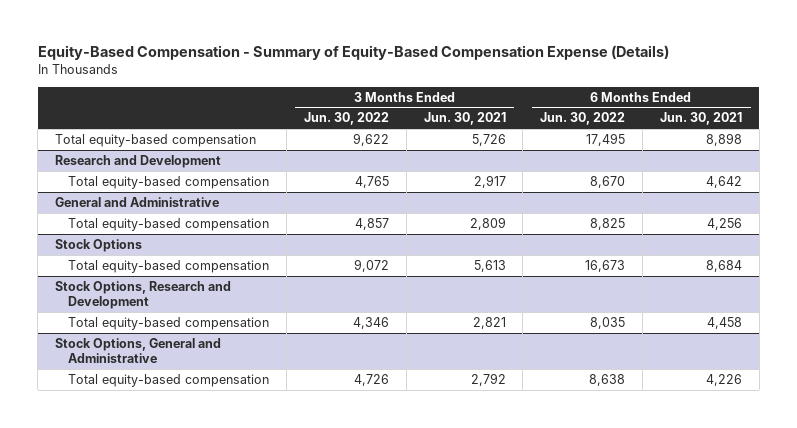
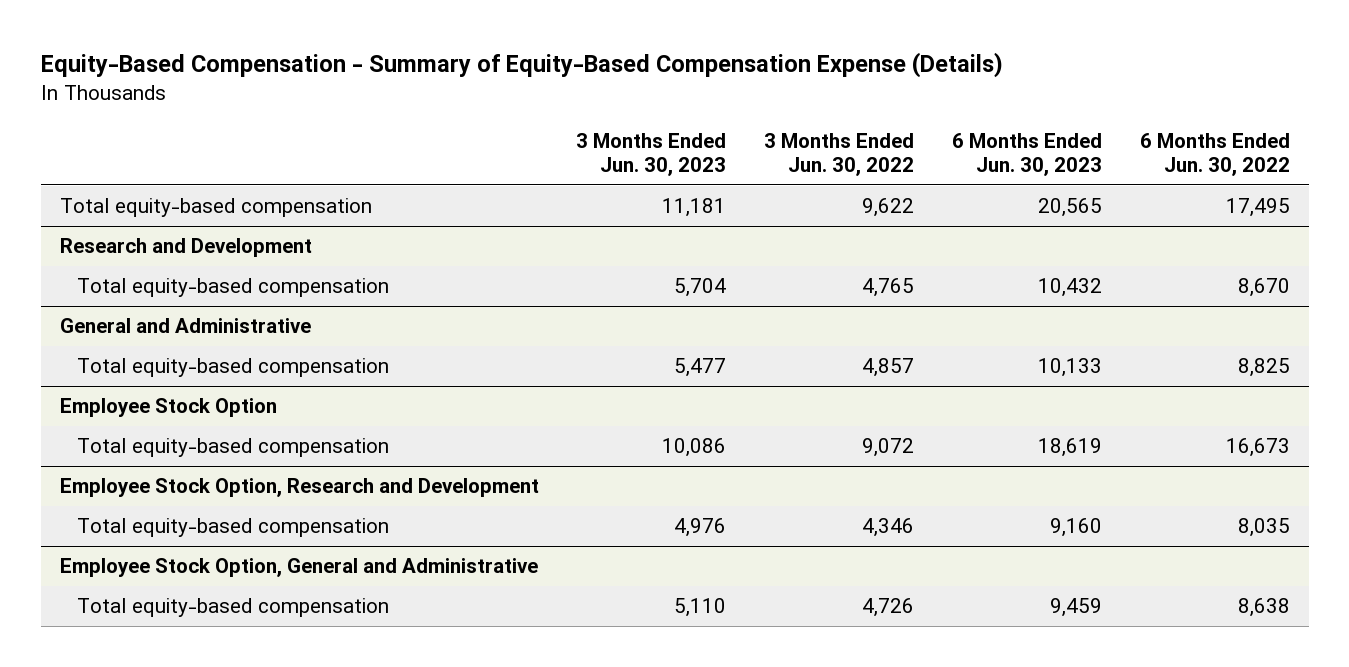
- | 3 Months Ended Jun. 30, 2022 | 3 Months Ended Jun. 30, 2021 | 6 Months Ended Jun. 30, 2022 | 6 Months Ended Jun. 30, 2021
+ | 3 Months Ended Jun. 30, 2023 | 3 Months Ended Jun. 30, 2022 | 6 Months Ended Jun. 30, 2023 | 6 Months Ended Jun. 30, 2022
- Stock Options
+ Employee Stock Option
- Stock Options, Research and Development
+ Employee Stock Option, Research and Development
- Stock Options, General and Administrative
+ Employee Stock Option, General and Administrative

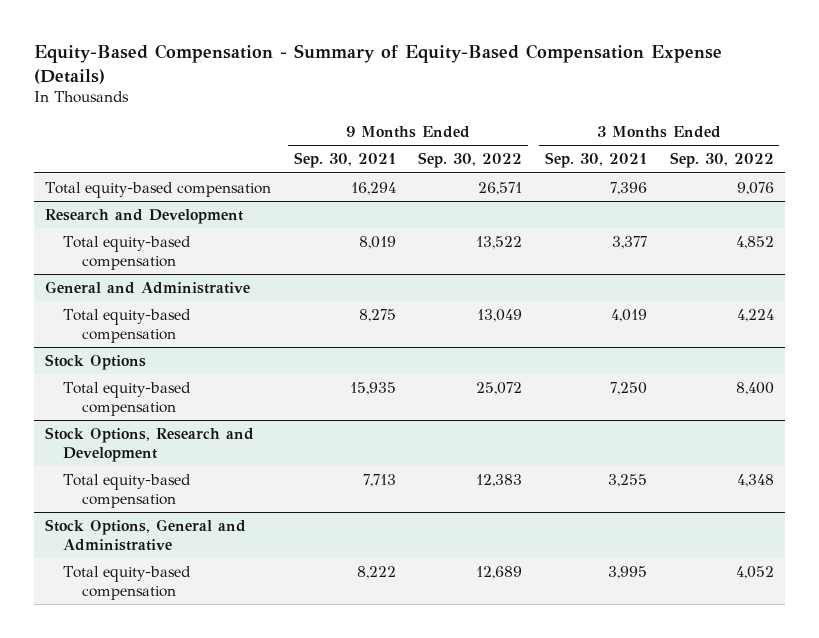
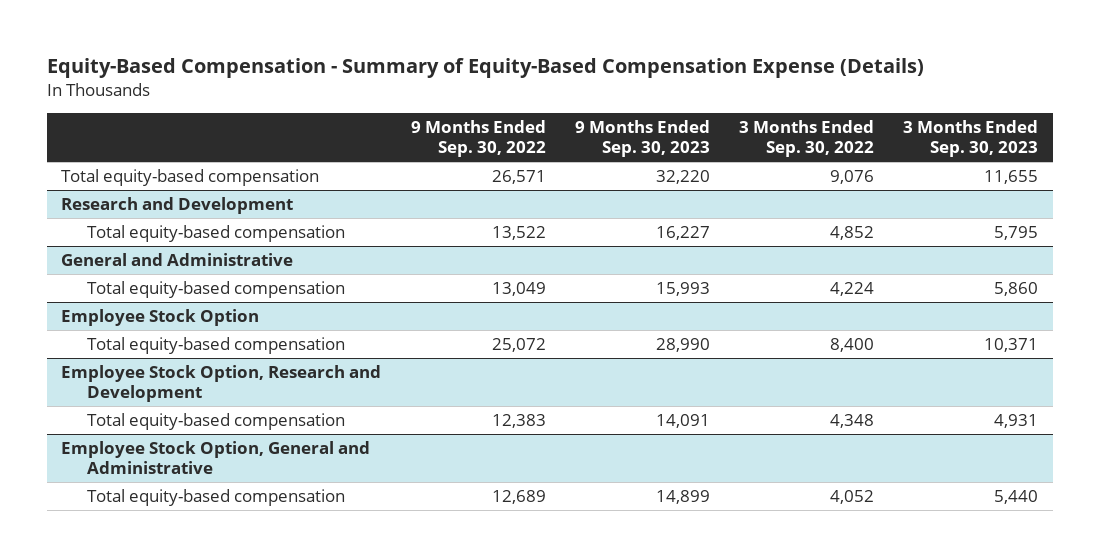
- | 9 Months Ended Sep. 30, 2021 | 9 Months Ended Sep. 30, 2022 | 3 Months Ended Sep. 30, 2021 | 3 Months Ended Sep. 30, 2022
+ | 9 Months Ended Sep. 30, 2022 | 9 Months Ended Sep. 30, 2023 | 3 Months Ended Sep. 30, 2022 | 3 Months Ended Sep. 30, 2023
- Stock Options
+ Employee Stock Option
- Stock Options, Research and Development
+ Employee Stock Option, Research and Development
- Stock Options, General and Administrative
+ Employee Stock Option, General and Administrative

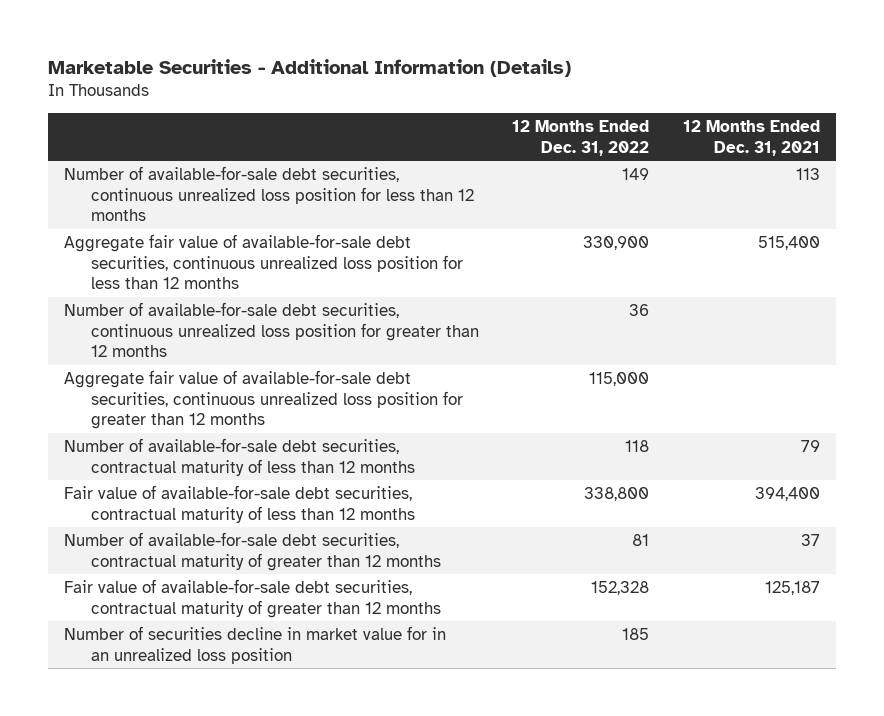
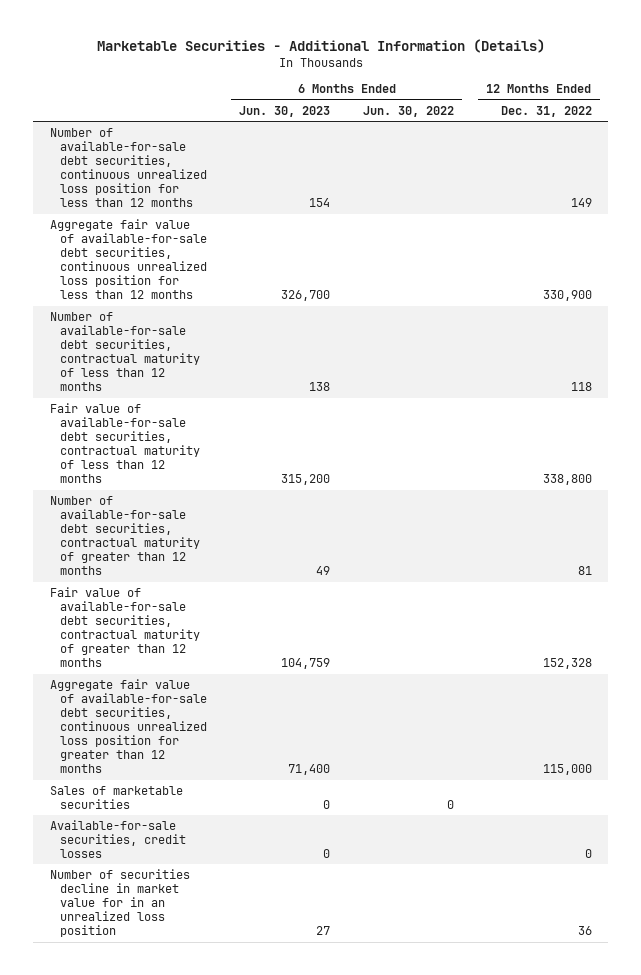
- | 12 Months Ended Dec. 31, 2022 | 12 Months Ended Dec. 31, 2021
+ | 6 Months Ended Jun. 30, 2023 | 6 Months Ended Jun. 30, 2022 | 12 Months Ended Dec. 31, 2022
- Number of available-for-sale debt securities, continuous unrealized loss position for greater than 12 months | 36 |
- Number of securities decline in market value for in an unrealized loss position | 185 |
moved down: Aggregate fair value of available-for-sale debt securities, continuous unrealized loss position for greater than 12 months | 71,400 | | 115,000
+ Sales of marketable securities | 0 | 0 |
+ Available-for-sale securities, credit losses | 0 | | 0
+ Number of securities decline in market value for in an unrealized loss position | 27 | | 36

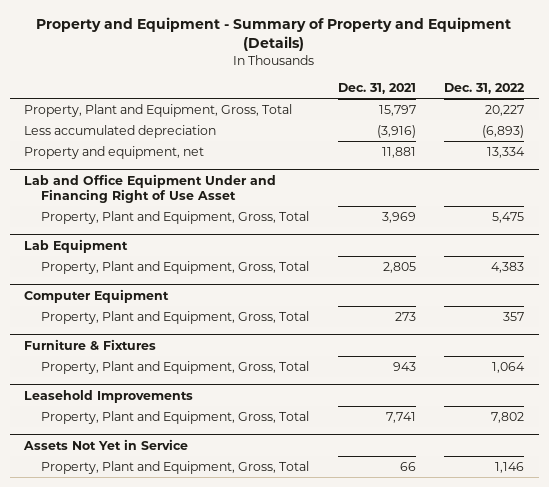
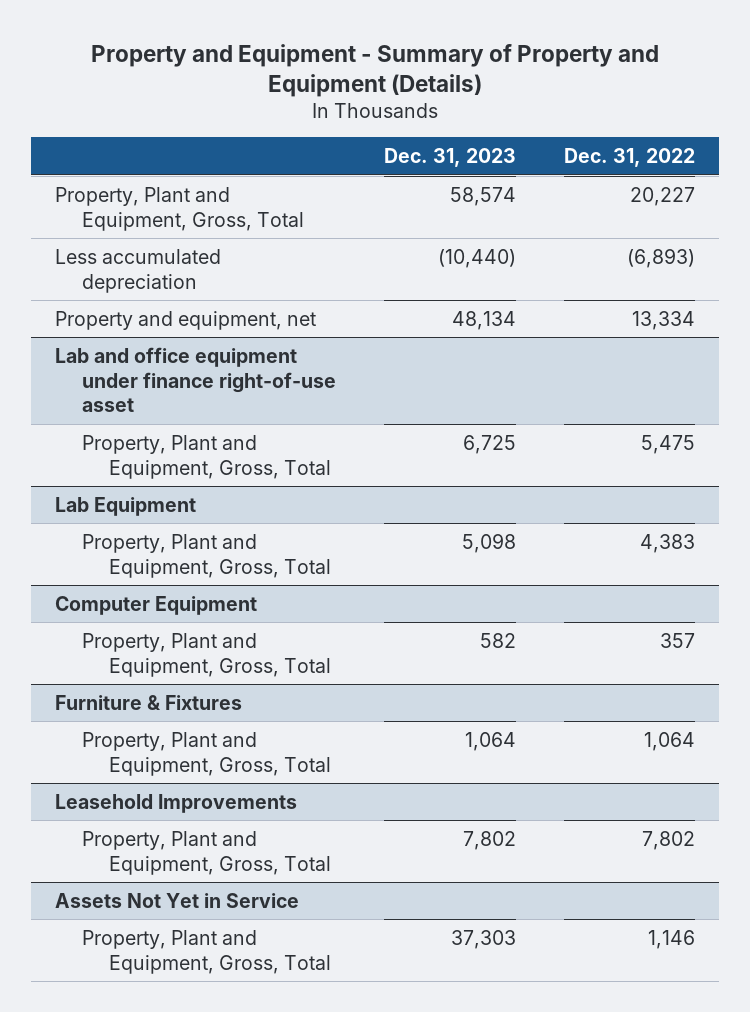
- | Dec. 31, 2021 | Dec. 31, 2022
+ | Dec. 31, 2023 | Dec. 31, 2022
- Lab and Office Equipment Under and Financing Right of Use Asset
+ Lab and office equipment under finance right-of-use asset

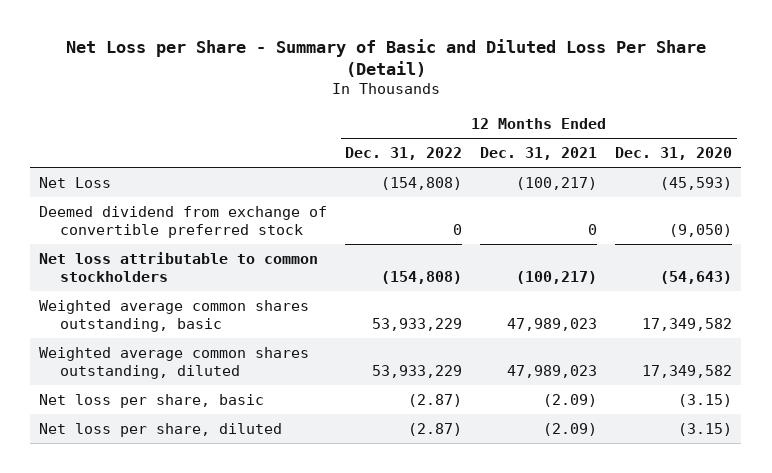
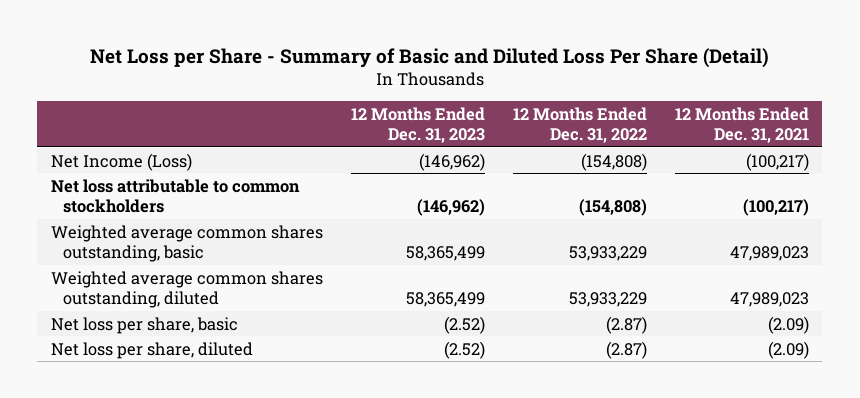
- | 12 Months Ended Dec. 31, 2022 | 12 Months Ended Dec. 31, 2021 | 12 Months Ended Dec. 31, 2020
+ | 12 Months Ended Dec. 31, 2023 | 12 Months Ended Dec. 31, 2022 | 12 Months Ended Dec. 31, 2021
- Net Loss | (154,808) | (100,217) | (45,593)
- Deemed dividend from exchange of convertible preferred stock | 0 | 0 | (9,050)
+ Net Income (Loss) | (146,962) | (154,808) | (100,217)

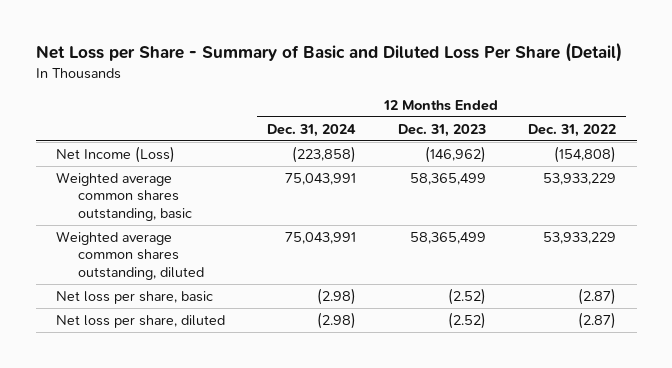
- | 12 Months Ended Dec. 31, 2023 | 12 Months Ended Dec. 31, 2022 | 12 Months Ended Dec. 31, 2021
+ | 12 Months Ended Dec. 31, 2024 | 12 Months Ended Dec. 31, 2023 | 12 Months Ended Dec. 31, 2022
- Net loss attributable to common stockholders | (146,962) | (154,808) | (100,217)

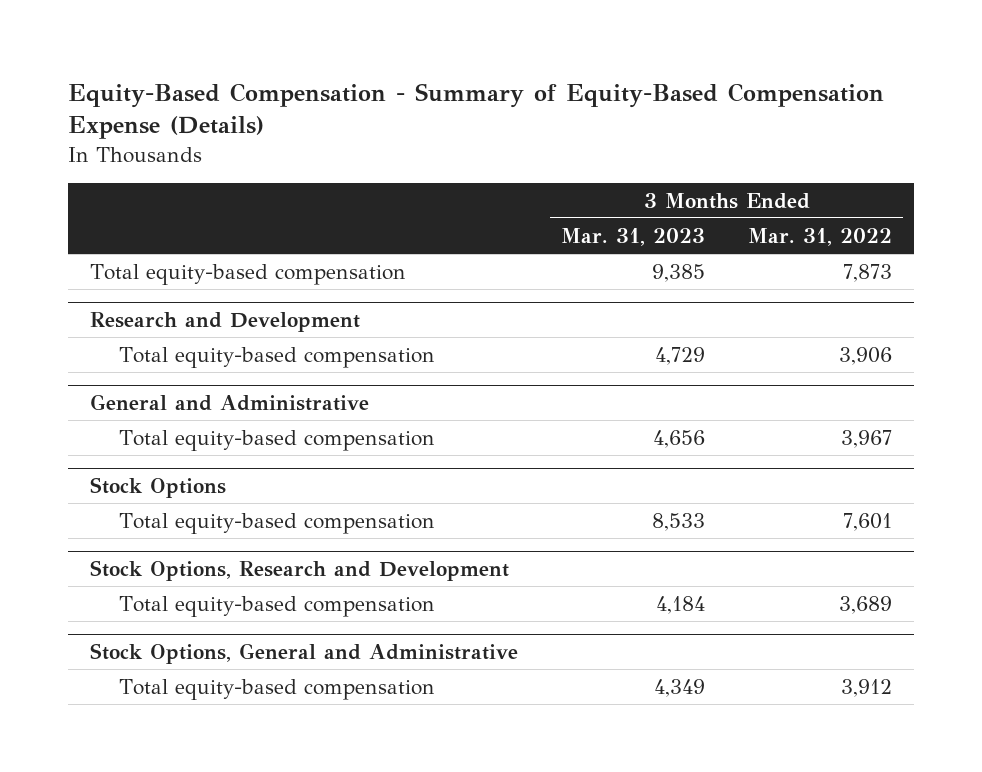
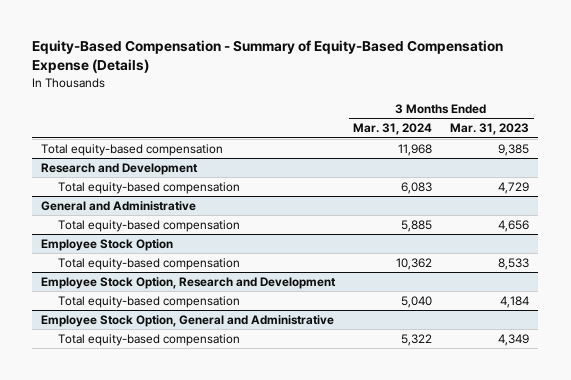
- | 3 Months Ended Mar. 31, 2023 | 3 Months Ended Mar. 31, 2022
+ | 3 Months Ended Mar. 31, 2024 | 3 Months Ended Mar. 31, 2023
- Stock Options
+ Employee Stock Option
- Stock Options, Research and Development
+ Employee Stock Option, Research and Development
- Stock Options, General and Administrative
+ Employee Stock Option, General and Administrative

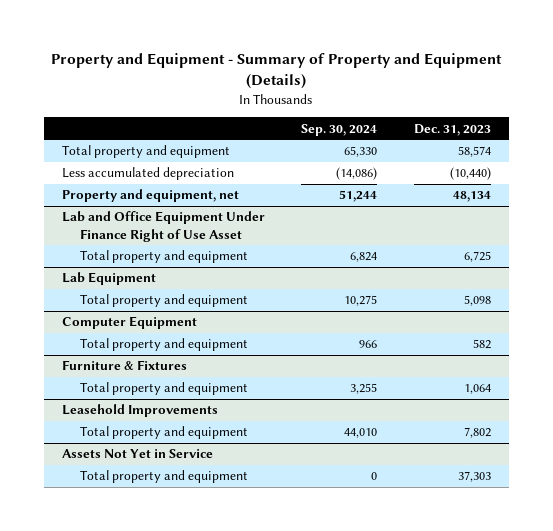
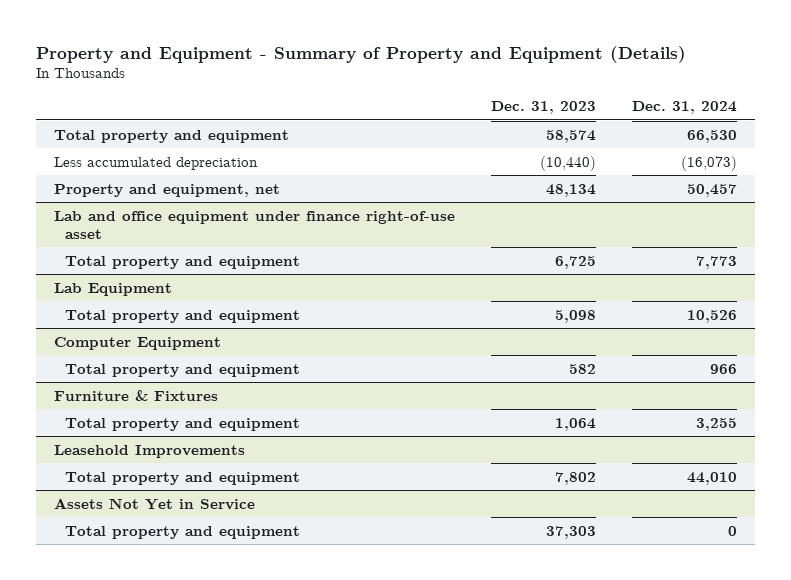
- | Sep. 30, 2024 | Dec. 31, 2023
+ | Dec. 31, 2023 | Dec. 31, 2024
- Lab and Office Equipment Under Finance Right of Use Asset
+ Lab and office equipment under finance right-of-use asset

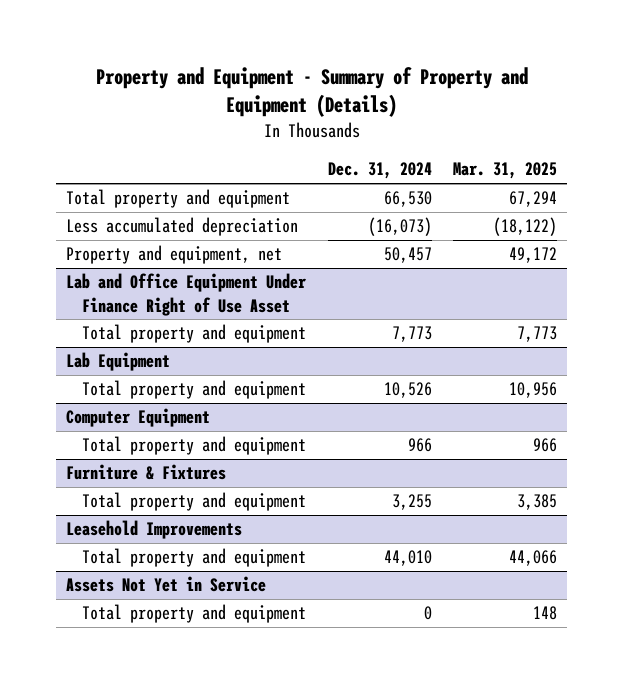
- | Dec. 31, 2023 | Dec. 31, 2024
+ | Dec. 31, 2024 | Mar. 31, 2025
- Lab and office equipment under finance right-of-use asset
+ Lab and Office Equipment Under Finance Right of Use Asset

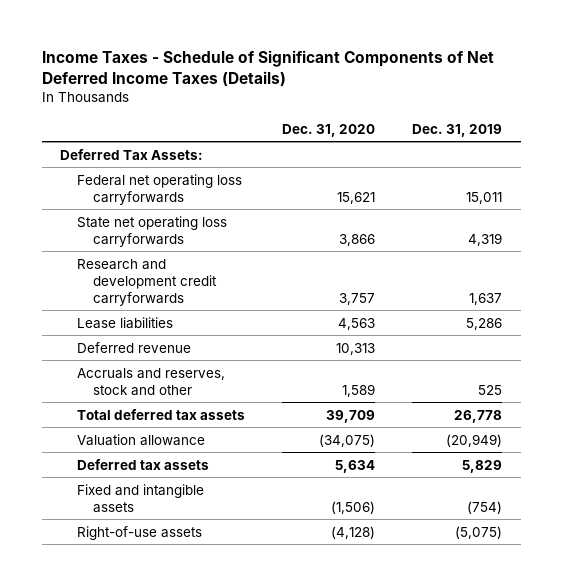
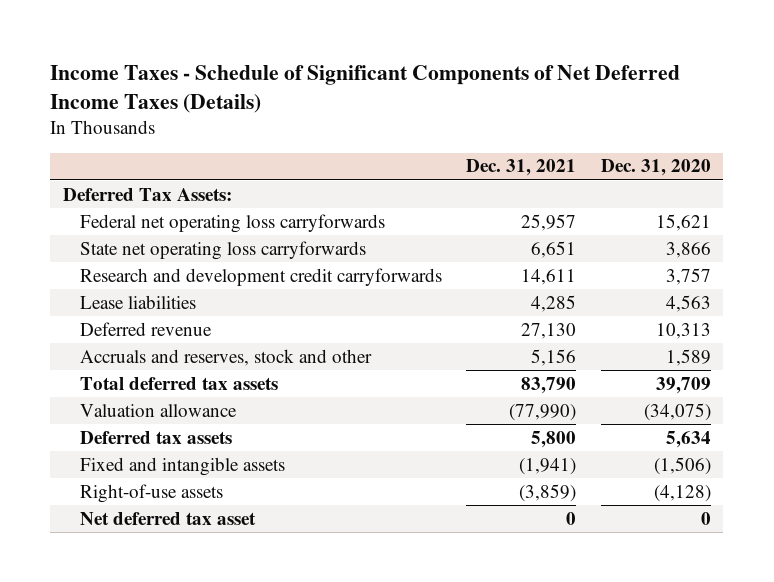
- | Dec. 31, 2020 | Dec. 31, 2019
+ | Dec. 31, 2021 | Dec. 31, 2020
+ Net deferred tax asset | 0 | 0

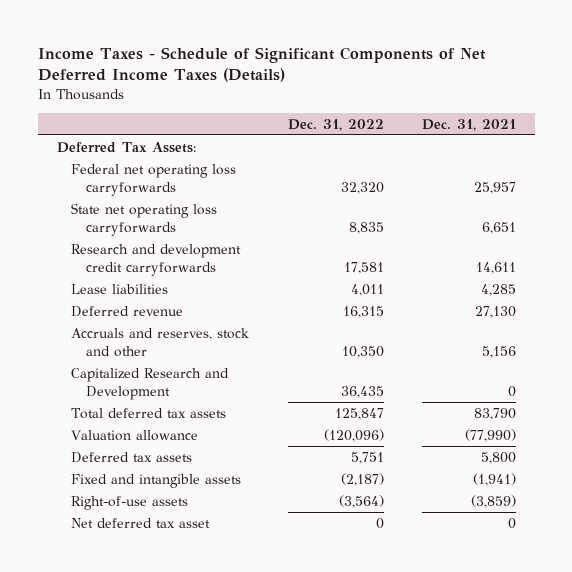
- | Dec. 31, 2021 | Dec. 31, 2020
+ | Dec. 31, 2022 | Dec. 31, 2021
+ Capitalized Research and Development | 36,435 | 0

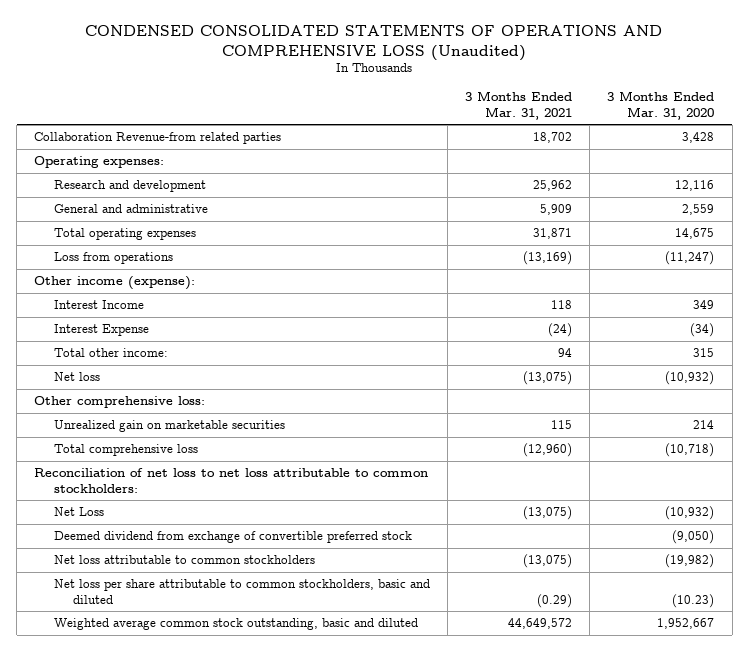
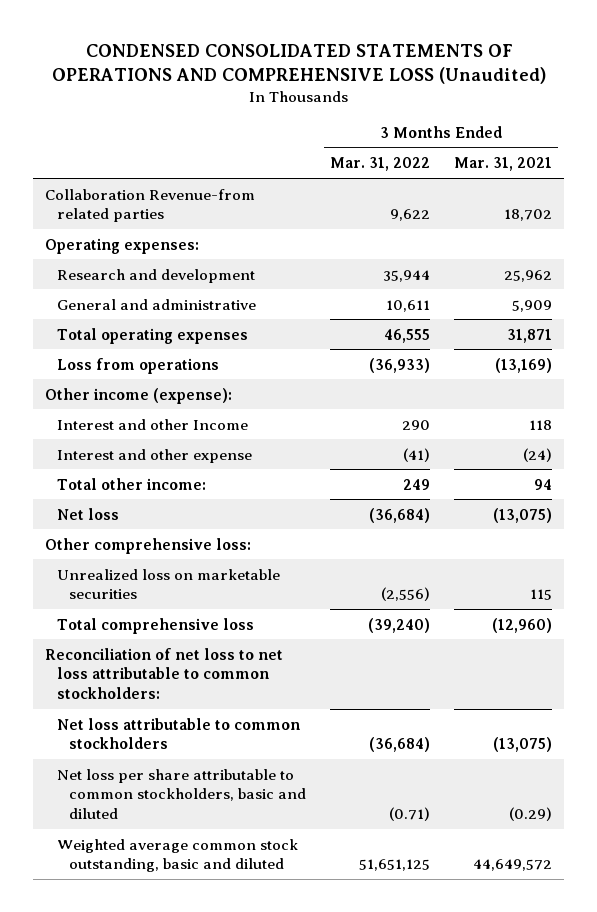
- | 3 Months Ended Mar. 31, 2021 | 3 Months Ended Mar. 31, 2020
+ | 3 Months Ended Mar. 31, 2022 | 3 Months Ended Mar. 31, 2021
- Interest Income | 118 | 349
- Interest Expense | (24) | (34)
+ Interest and other Income | 290 | 118
+ Interest and other expense | (41) | (24)
- Unrealized gain on marketable securities | 115 | 214
+ Unrealized loss on marketable securities | (2,556) | 115
- Net Loss | (13,075) | (10,932)
- Deemed dividend from exchange of convertible preferred stock | | (9,050)

